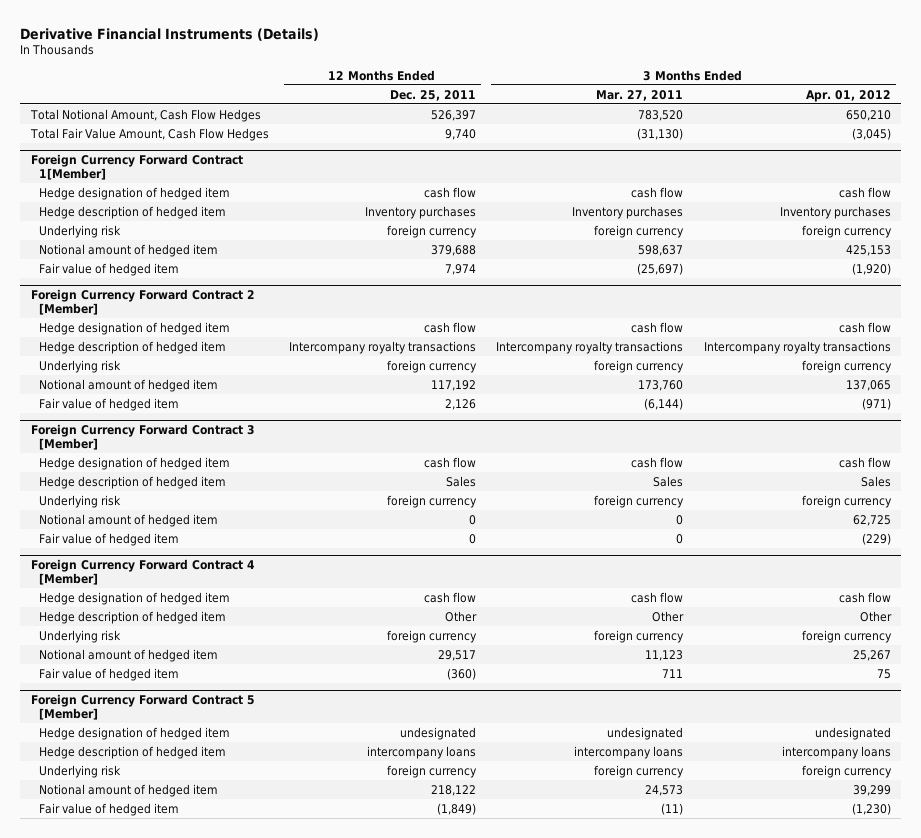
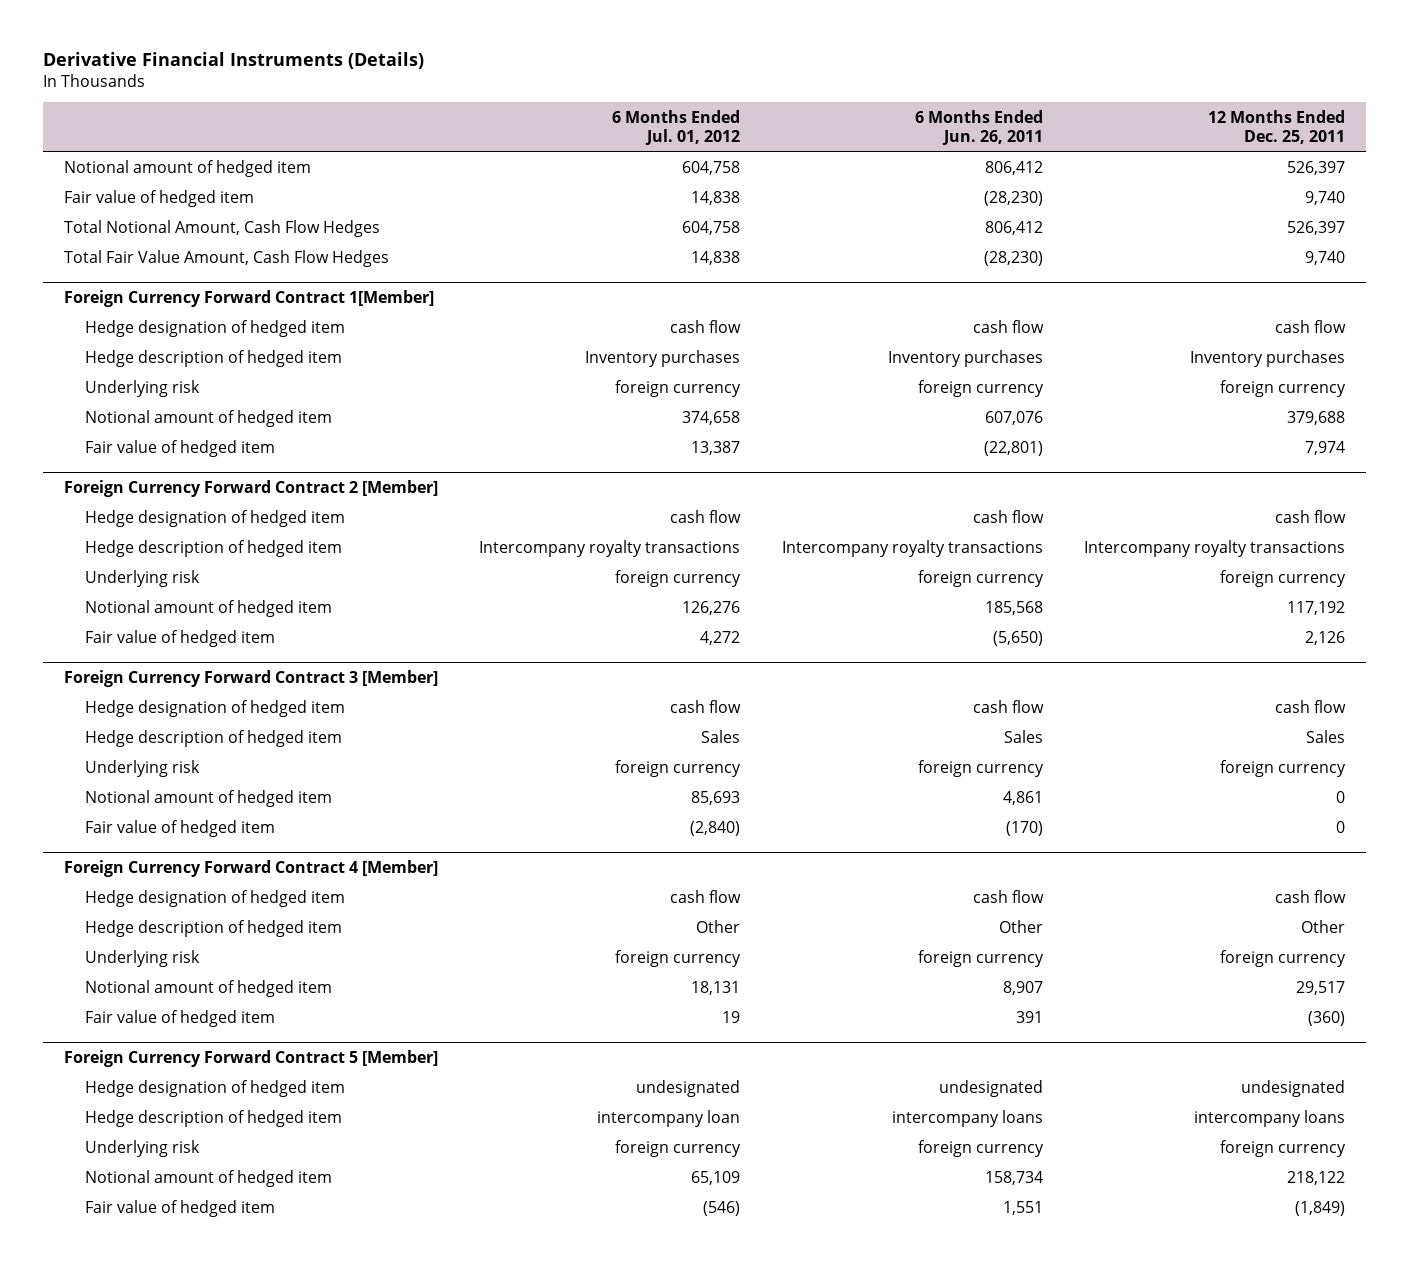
- | 12 Months Ended Dec. 25, 2011 | 3 Months Ended Mar. 27, 2011 | 3 Months Ended Apr. 01, 2012
+ | 6 Months Ended Jul. 01, 2012 | 6 Months Ended Jun. 26, 2011 | 12 Months Ended Dec. 25, 2011
+ Notional amount of hedged item | 604,758 | 806,412 | 526,397
+ Fair value of hedged item | 14,838 | (28,230) | 9,740

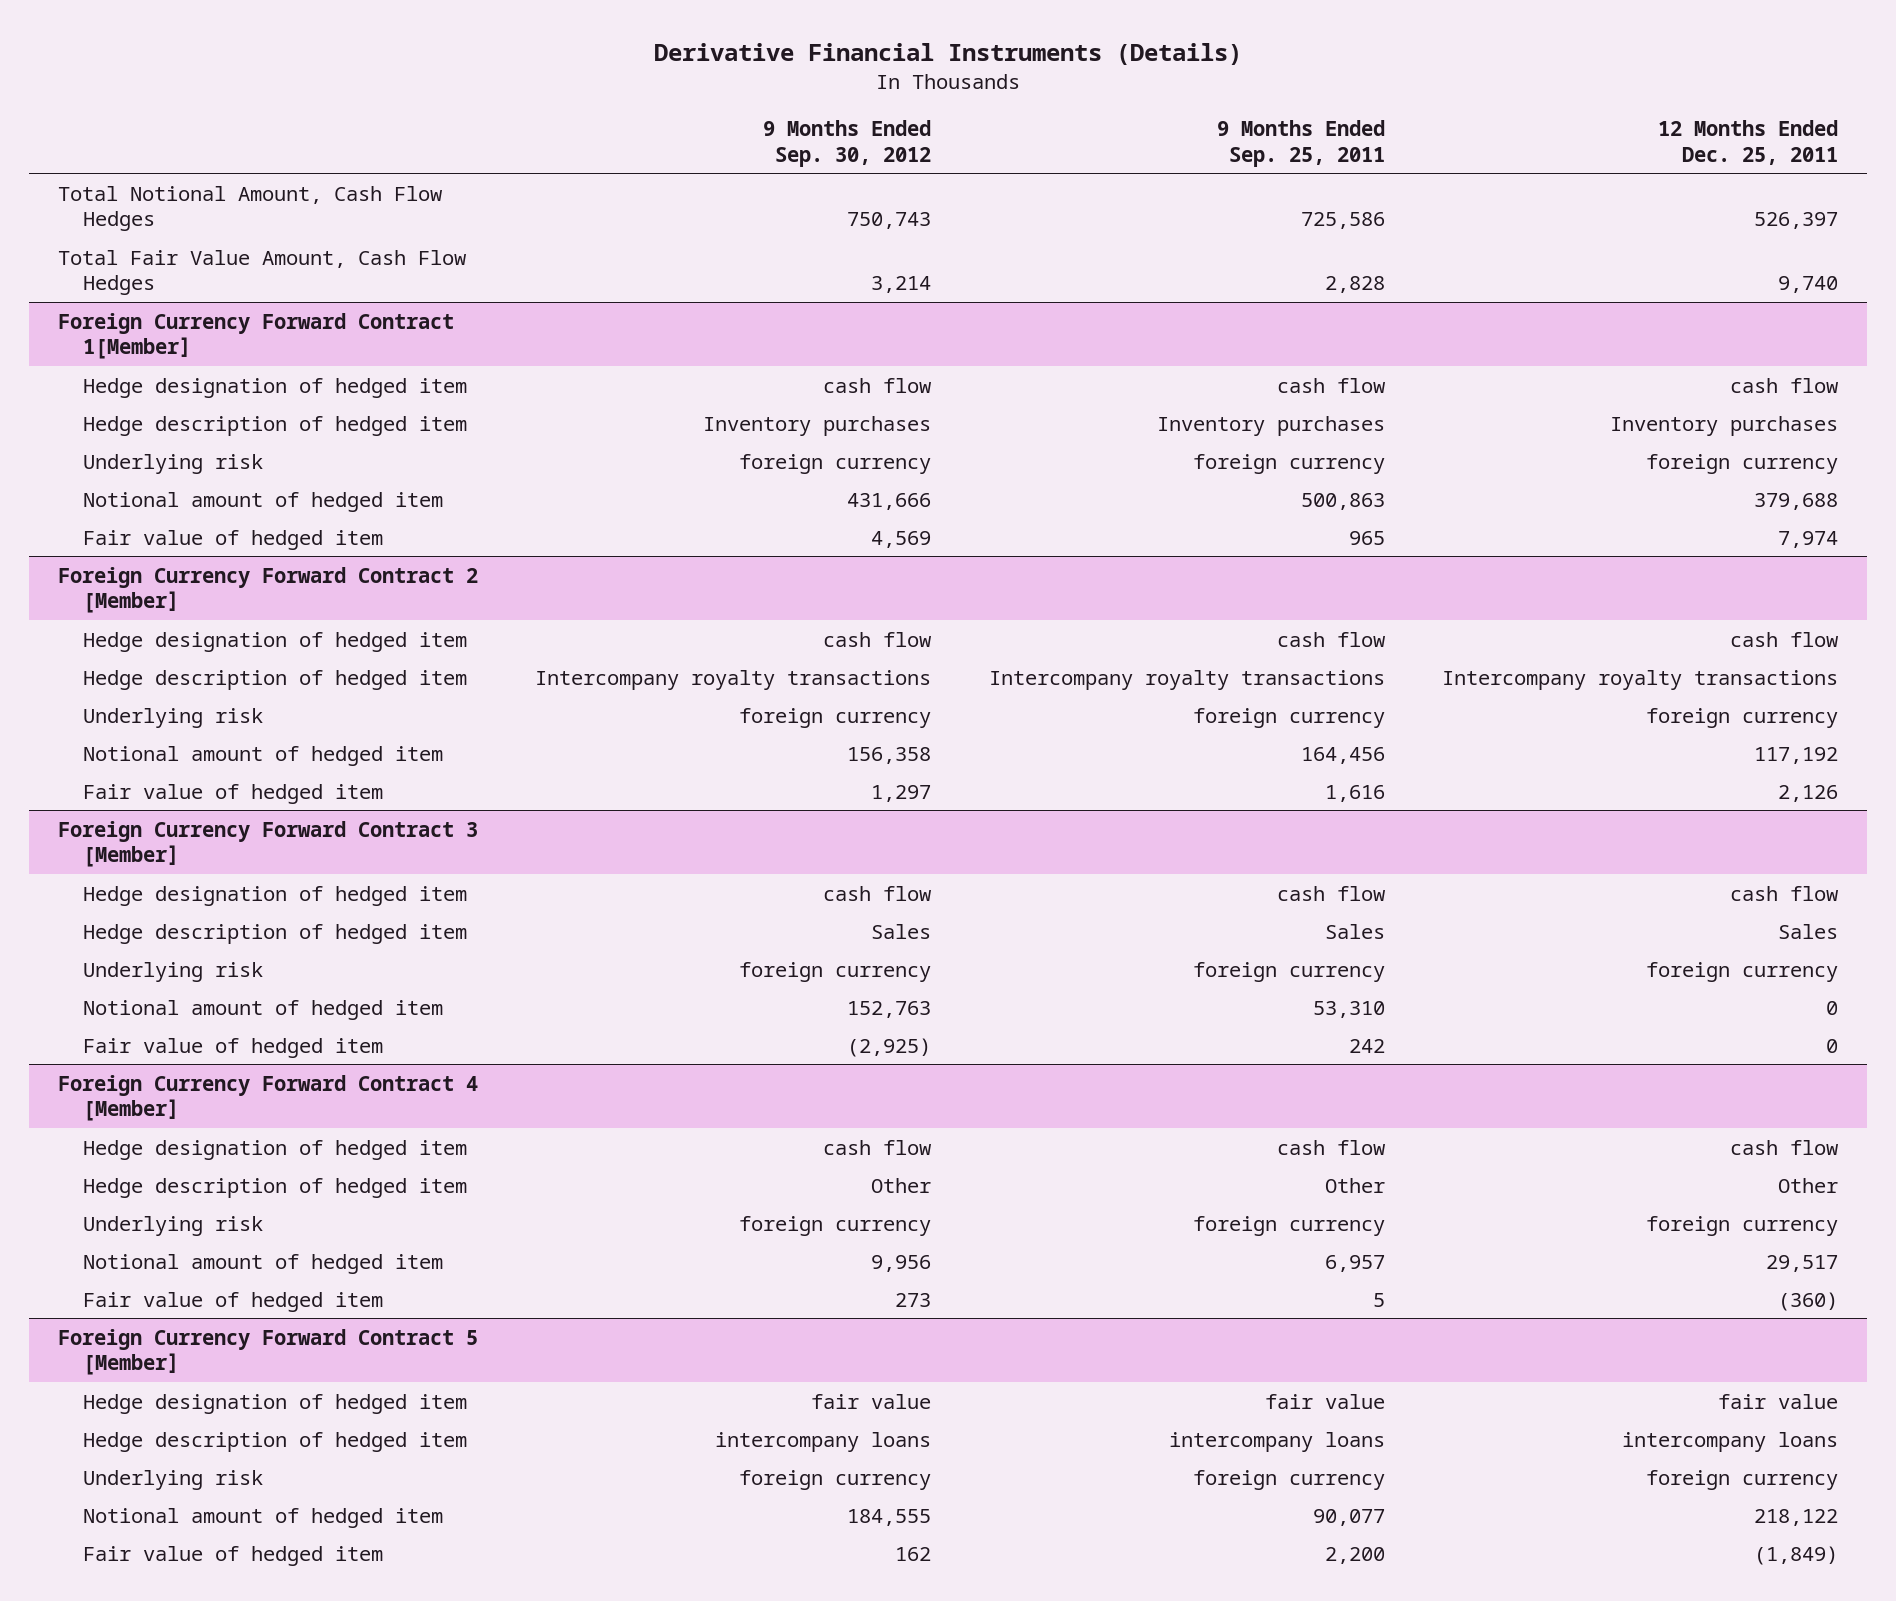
- | 6 Months Ended Jul. 01, 2012 | 6 Months Ended Jun. 26, 2011 | 12 Months Ended Dec. 25, 2011
+ | 9 Months Ended Sep. 30, 2012 | 9 Months Ended Sep. 25, 2011 | 12 Months Ended Dec. 25, 2011
- Notional amount of hedged item | 604,758 | 806,412 | 526,397
- Fair value of hedged item | 14,838 | (28,230) | 9,740
@ Foreign Currency Forward Contract 5 [Member]
- Hedge designation of hedged item | undesignated | undesignated | undesignated
+ Hedge designation of hedged item | fair value | fair value | fair value

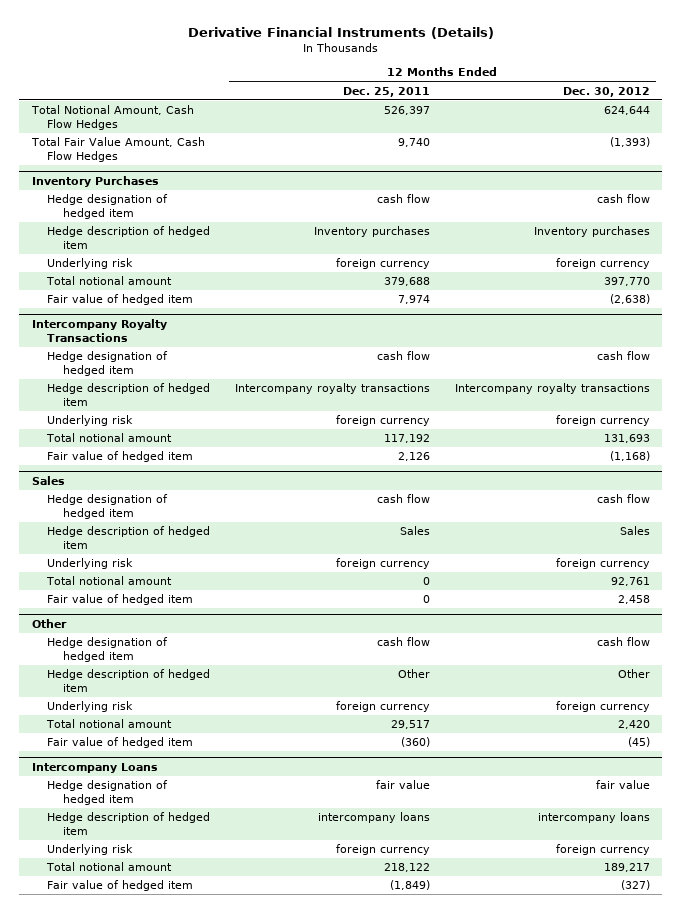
- | 9 Months Ended Sep. 30, 2012 | 9 Months Ended Sep. 25, 2011 | 12 Months Ended Dec. 25, 2011
+ | 12 Months Ended Dec. 25, 2011 | 12 Months Ended Dec. 30, 2012
- Foreign Currency Forward Contract 1[Member]
+ Inventory Purchases
- Notional amount of hedged item | 431,666 | 500,863 | 379,688
+ Total notional amount | 379,688 | 397,770
- Foreign Currency Forward Contract 2 [Member]
+ Intercompany Royalty Transactions
- Notional amount of hedged item | 156,358 | 164,456 | 117,192
+ Total notional amount | 117,192 | 131,693
- Foreign Currency Forward Contract 3 [Member]
+ Sales
- Notional amount of hedged item | 152,763 | 53,310 | 0
+ Total notional amount | 0 | 92,761
- Foreign Currency Forward Contract 4 [Member]
+ Other
- Notional amount of hedged item | 9,956 | 6,957 | 29,517
+ Total notional amount | 29,517 | 2,420
- Foreign Currency Forward Contract 5 [Member]
+ Intercompany Loans
- Notional amount of hedged item | 184,555 | 90,077 | 218,122
+ Total notional amount | 218,122 | 189,217

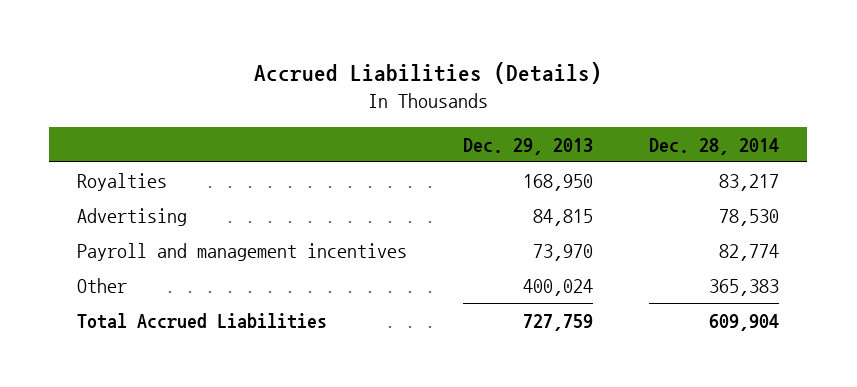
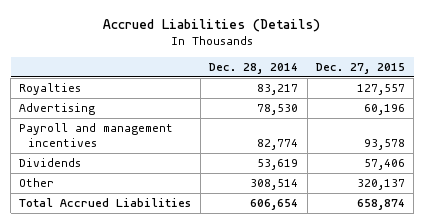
- | Dec. 29, 2013 | Dec. 28, 2014
+ | Dec. 28, 2014 | Dec. 27, 2015
- Other | 400,024 | 365,383
- Total Accrued Liabilities | 727,759 | 609,904
+ Dividends | 53,619 | 57,406
+ Other | 308,514 | 320,137
+ Total Accrued Liabilities | 606,654 | 658,874

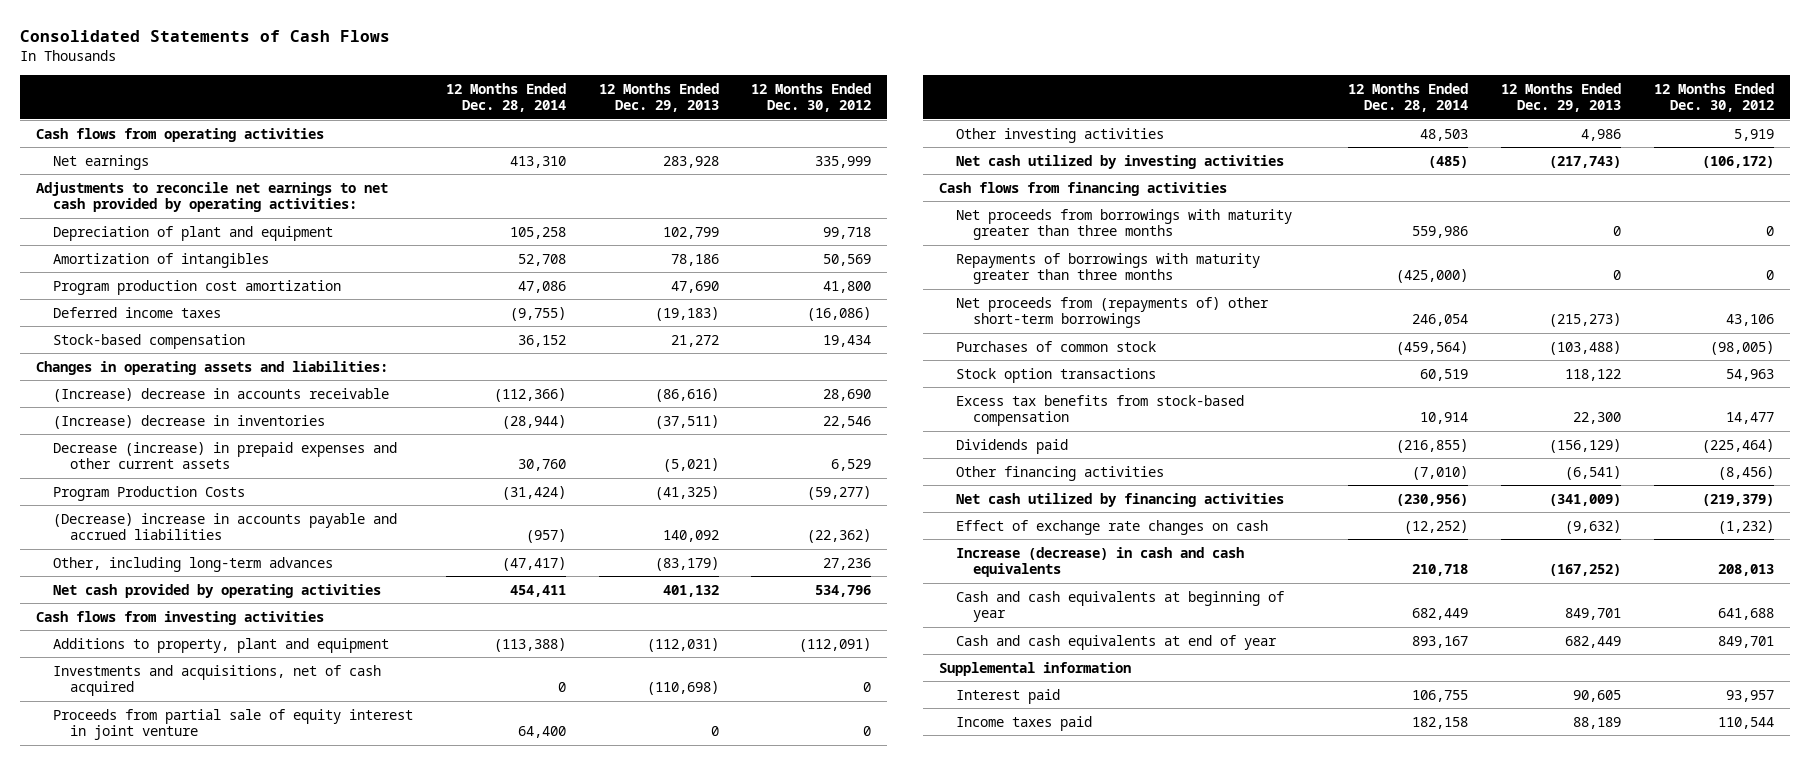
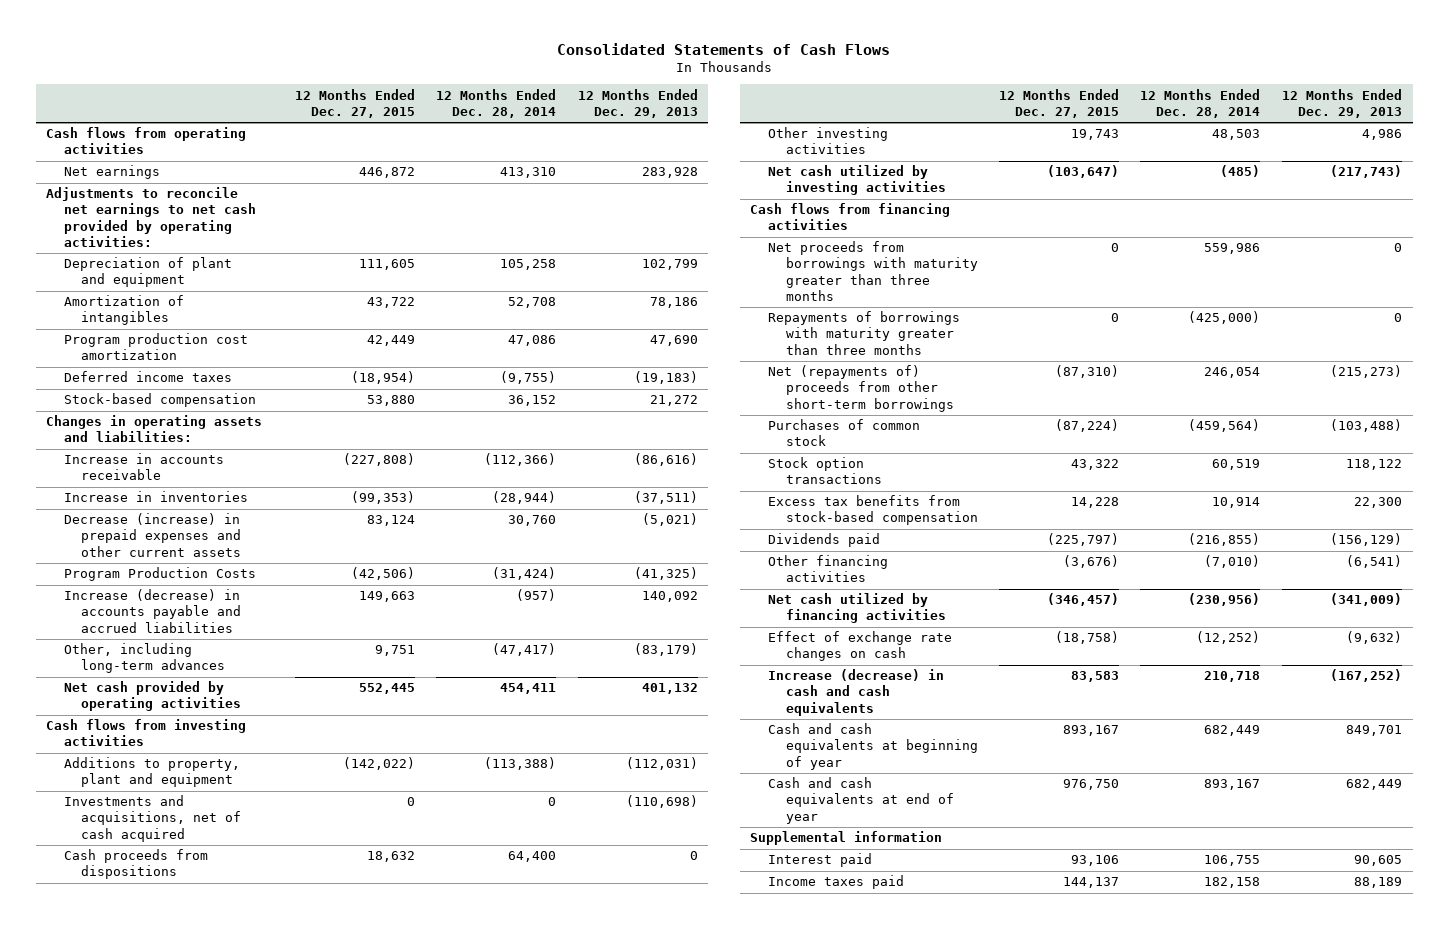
- | 12 Months Ended Dec. 28, 2014 | 12 Months Ended Dec. 29, 2013 | 12 Months Ended Dec. 30, 2012
+ | 12 Months Ended Dec. 27, 2015 | 12 Months Ended Dec. 28, 2014 | 12 Months Ended Dec. 29, 2013
- (Increase) decrease in accounts receivable | (112,366) | (86,616) | 28,690
- (Increase) decrease in inventories | (28,944) | (37,511) | 22,546
+ Increase in accounts receivable | (227,808) | (112,366) | (86,616)
+ Increase in inventories | (99,353) | (28,944) | (37,511)
- (Decrease) increase in accounts payable and accrued liabilities | (957) | 140,092 | (22,362)
+ Increase (decrease) in accounts payable and accrued liabilities | 149,663 | (957) | 140,092
- Proceeds from partial sale of equity interest in joint venture | 64,400 | 0 | 0
+ Cash proceeds from dispositions | 18,632 | 64,400 | 0
- Net proceeds from (repayments of) other short-term borrowings | 246,054 | (215,273) | 43,106
+ Net (repayments of) proceeds from other short-term borrowings | (87,310) | 246,054 | (215,273)

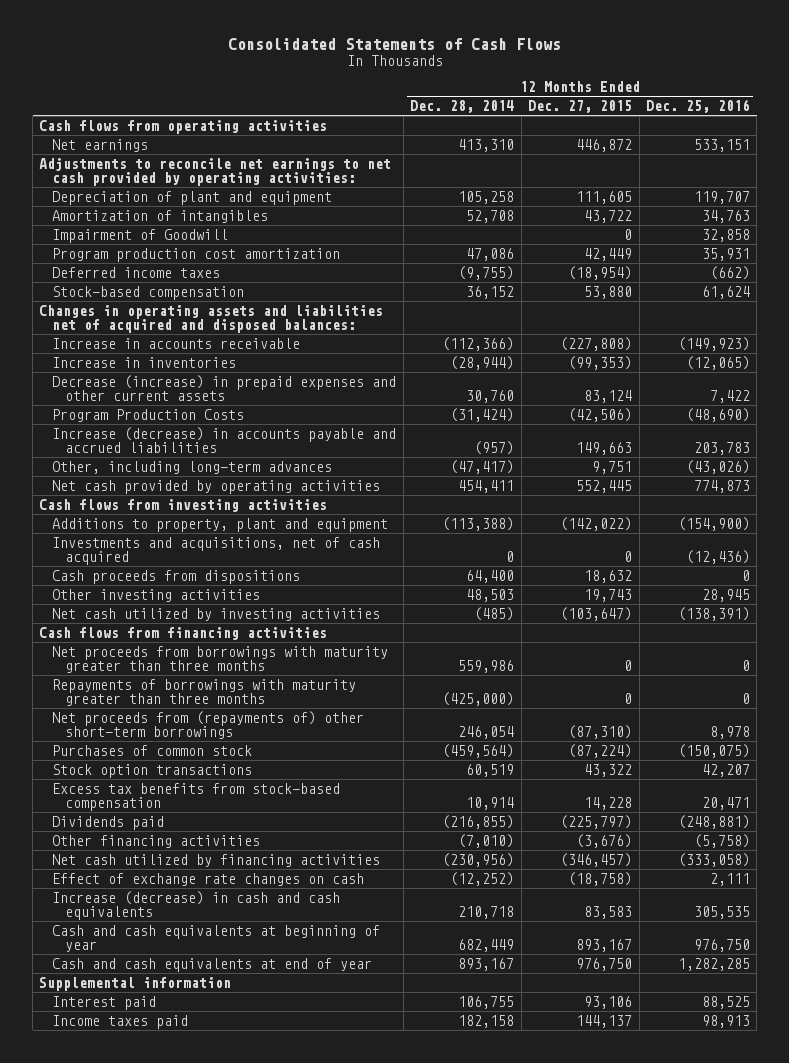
- | 12 Months Ended Dec. 27, 2015 | 12 Months Ended Dec. 28, 2014 | 12 Months Ended Dec. 29, 2013
+ | 12 Months Ended Dec. 28, 2014 | 12 Months Ended Dec. 27, 2015 | 12 Months Ended Dec. 25, 2016
+ Impairment of Goodwill | | 0 | 32,858
- Changes in operating assets and liabilities:
+ Changes in operating assets and liabilities net of acquired and disposed balances:
- Net (repayments of) proceeds from other short-term borrowings | (87,310) | 246,054 | (215,273)
+ Net proceeds from (repayments of) other short-term borrowings | 246,054 | (87,310) | 8,978

